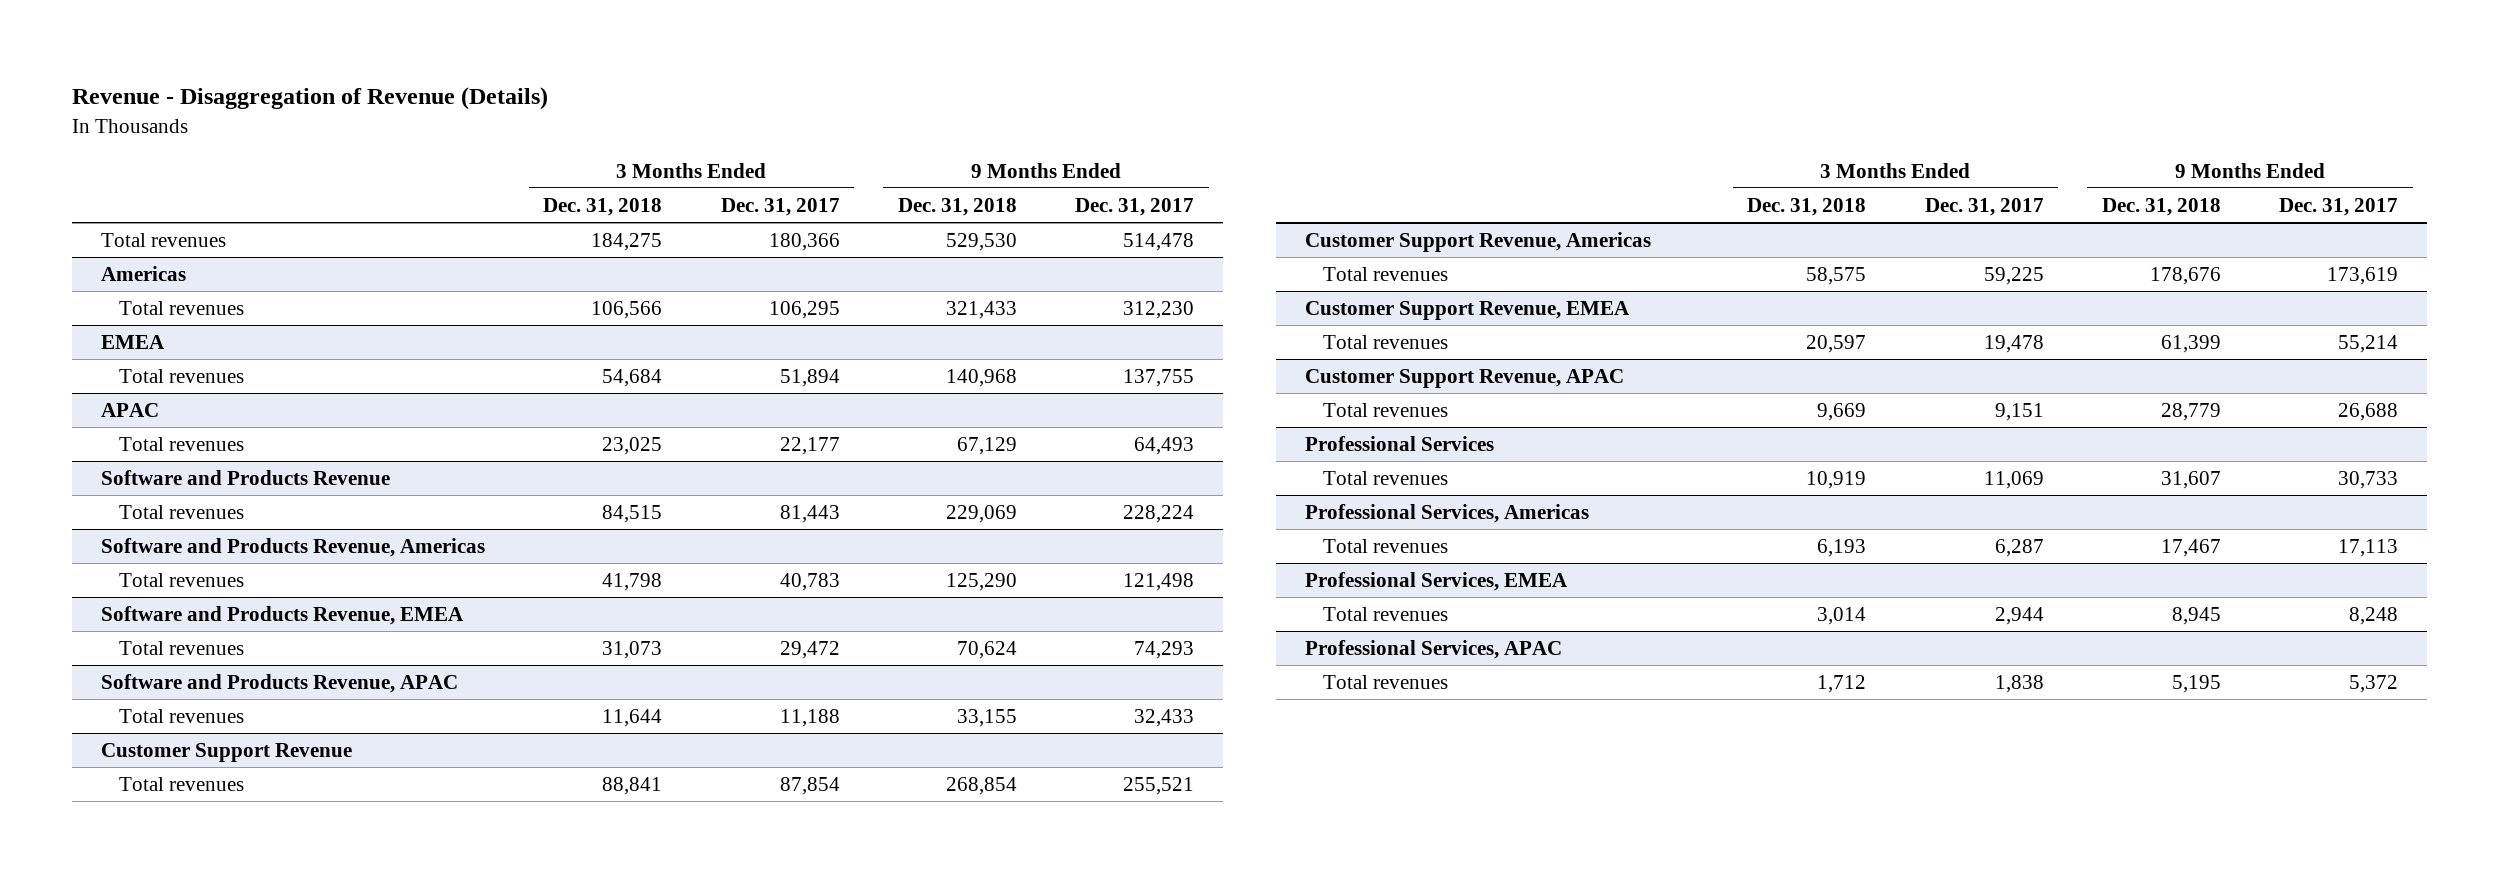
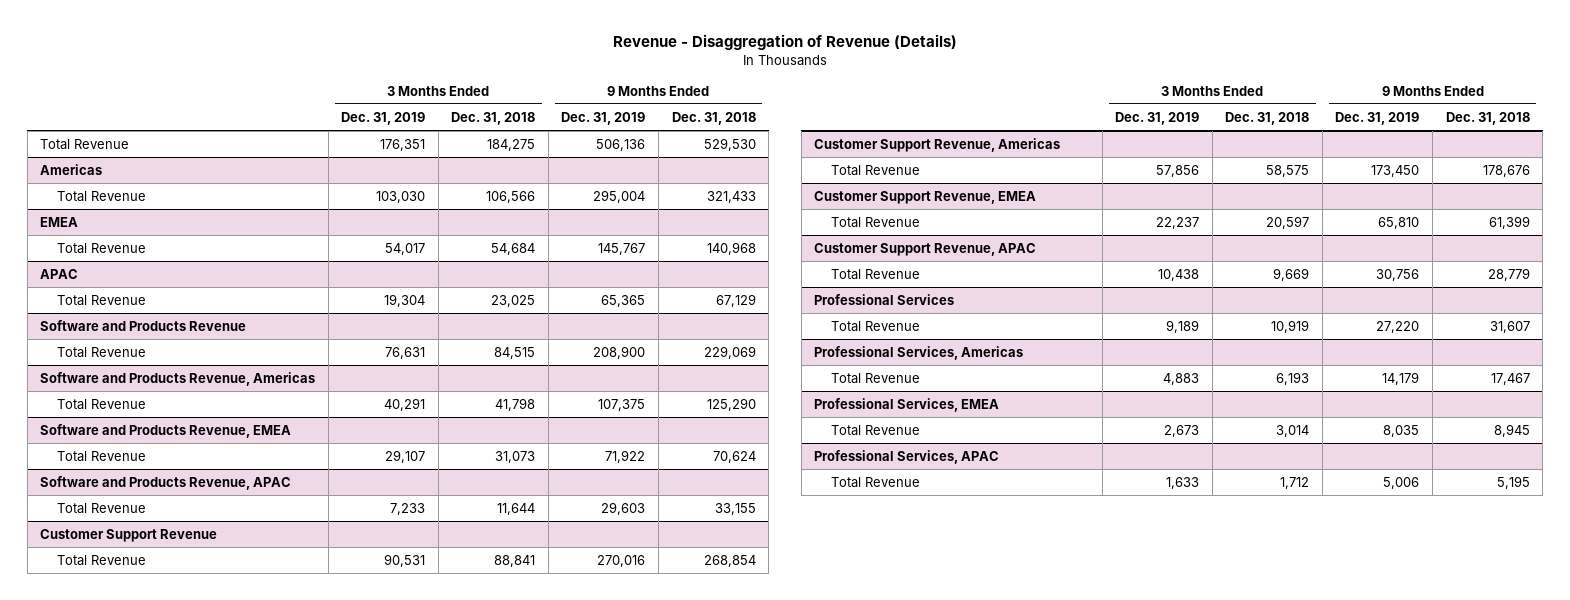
- | 3 Months Ended Dec. 31, 2018 | 3 Months Ended Dec. 31, 2017 | 9 Months Ended Dec. 31, 2018 | 9 Months Ended Dec. 31, 2017
+ | 3 Months Ended Dec. 31, 2019 | 3 Months Ended Dec. 31, 2018 | 9 Months Ended Dec. 31, 2019 | 9 Months Ended Dec. 31, 2018
- Total revenues | 184,275 | 180,366 | 529,530 | 514,478
+ Total Revenue | 176,351 | 184,275 | 506,136 | 529,530
@ Americas
- Total revenues | 106,566 | 106,295 | 321,433 | 312,230
+ Total Revenue | 103,030 | 106,566 | 295,004 | 321,433
@ EMEA
- Total revenues | 54,684 | 51,894 | 140,968 | 137,755
+ Total Revenue | 54,017 | 54,684 | 145,767 | 140,968
@ APAC
- Total revenues | 23,025 | 22,177 | 67,129 | 64,493
+ Total Revenue | 19,304 | 23,025 | 65,365 | 67,129
@ Software and Products Revenue
- Total revenues | 84,515 | 81,443 | 229,069 | 228,224
+ Total Revenue | 76,631 | 84,515 | 208,900 | 229,069
@ Software and Products Revenue, Americas
- Total revenues | 41,798 | 40,783 | 125,290 | 121,498
+ Total Revenue | 40,291 | 41,798 | 107,375 | 125,290
@ Software and Products Revenue, EMEA
- Total revenues | 31,073 | 29,472 | 70,624 | 74,293
+ Total Revenue | 29,107 | 31,073 | 71,922 | 70,624
@ Software and Products Revenue, APAC
- Total revenues | 11,644 | 11,188 | 33,155 | 32,433
+ Total Revenue | 7,233 | 11,644 | 29,603 | 33,155
@ Customer Support Revenue
- Total revenues | 88,841 | 87,854 | 268,854 | 255,521
+ Total Revenue | 90,531 | 88,841 | 270,016 | 268,854
@ Customer Support Revenue, Americas
- Total revenues | 58,575 | 59,225 | 178,676 | 173,619
+ Total Revenue | 57,856 | 58,575 | 173,450 | 178,676
@ Customer Support Revenue, EMEA
- Total revenues | 20,597 | 19,478 | 61,399 | 55,214
+ Total Revenue | 22,237 | 20,597 | 65,810 | 61,399
@ Customer Support Revenue, APAC
- Total revenues | 9,669 | 9,151 | 28,779 | 26,688
+ Total Revenue | 10,438 | 9,669 | 30,756 | 28,779
@ Professional Services
- Total revenues | 10,919 | 11,069 | 31,607 | 30,733
+ Total Revenue | 9,189 | 10,919 | 27,220 | 31,607
@ Professional Services, Americas
- Total revenues | 6,193 | 6,287 | 17,467 | 17,113
+ Total Revenue | 4,883 | 6,193 | 14,179 | 17,467
@ Professional Services, EMEA
- Total revenues | 3,014 | 2,944 | 8,945 | 8,248
+ Total Revenue | 2,673 | 3,014 | 8,035 | 8,945
@ Professional Services, APAC
- Total revenues | 1,712 | 1,838 | 5,195 | 5,372
+ Total Revenue | 1,633 | 1,712 | 5,006 | 5,195

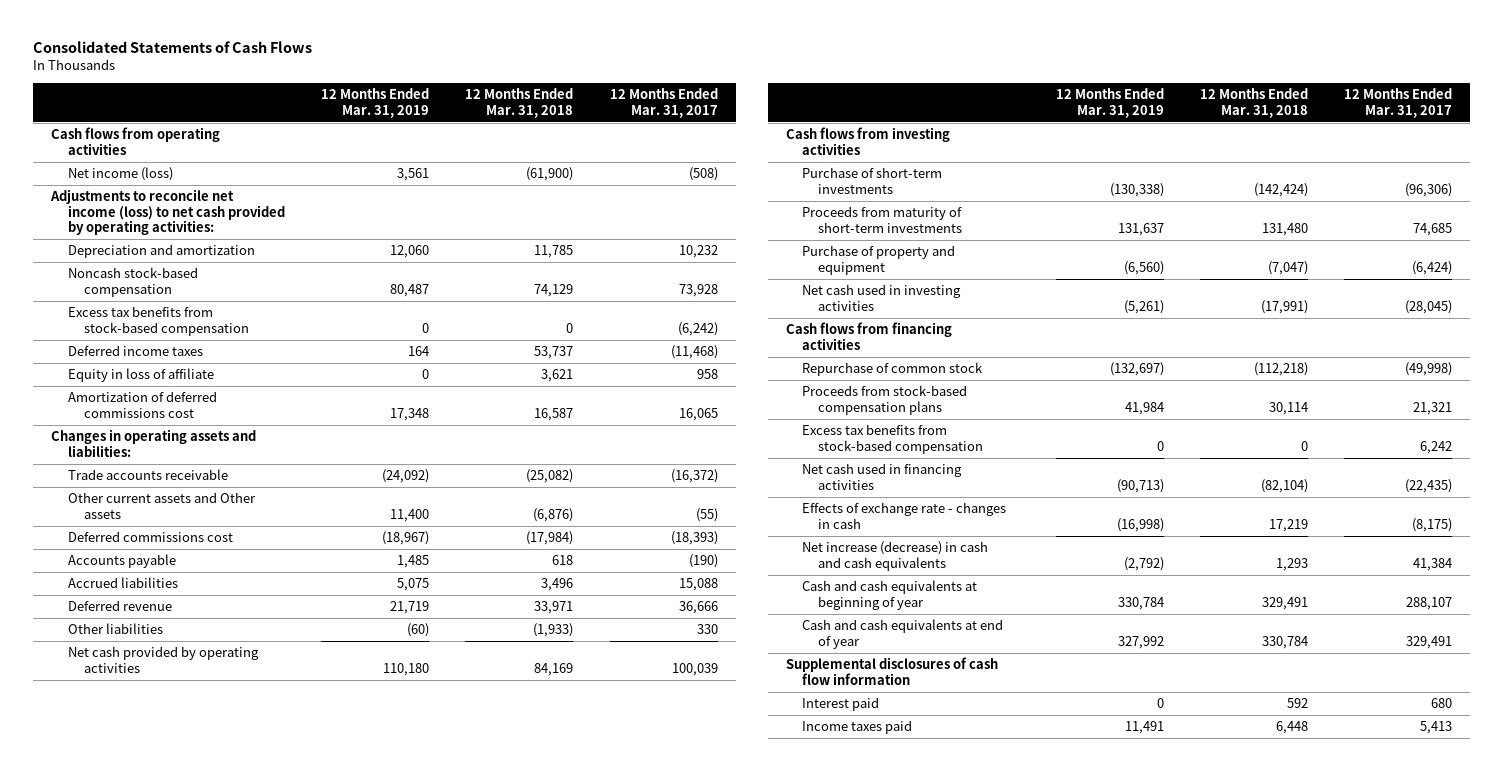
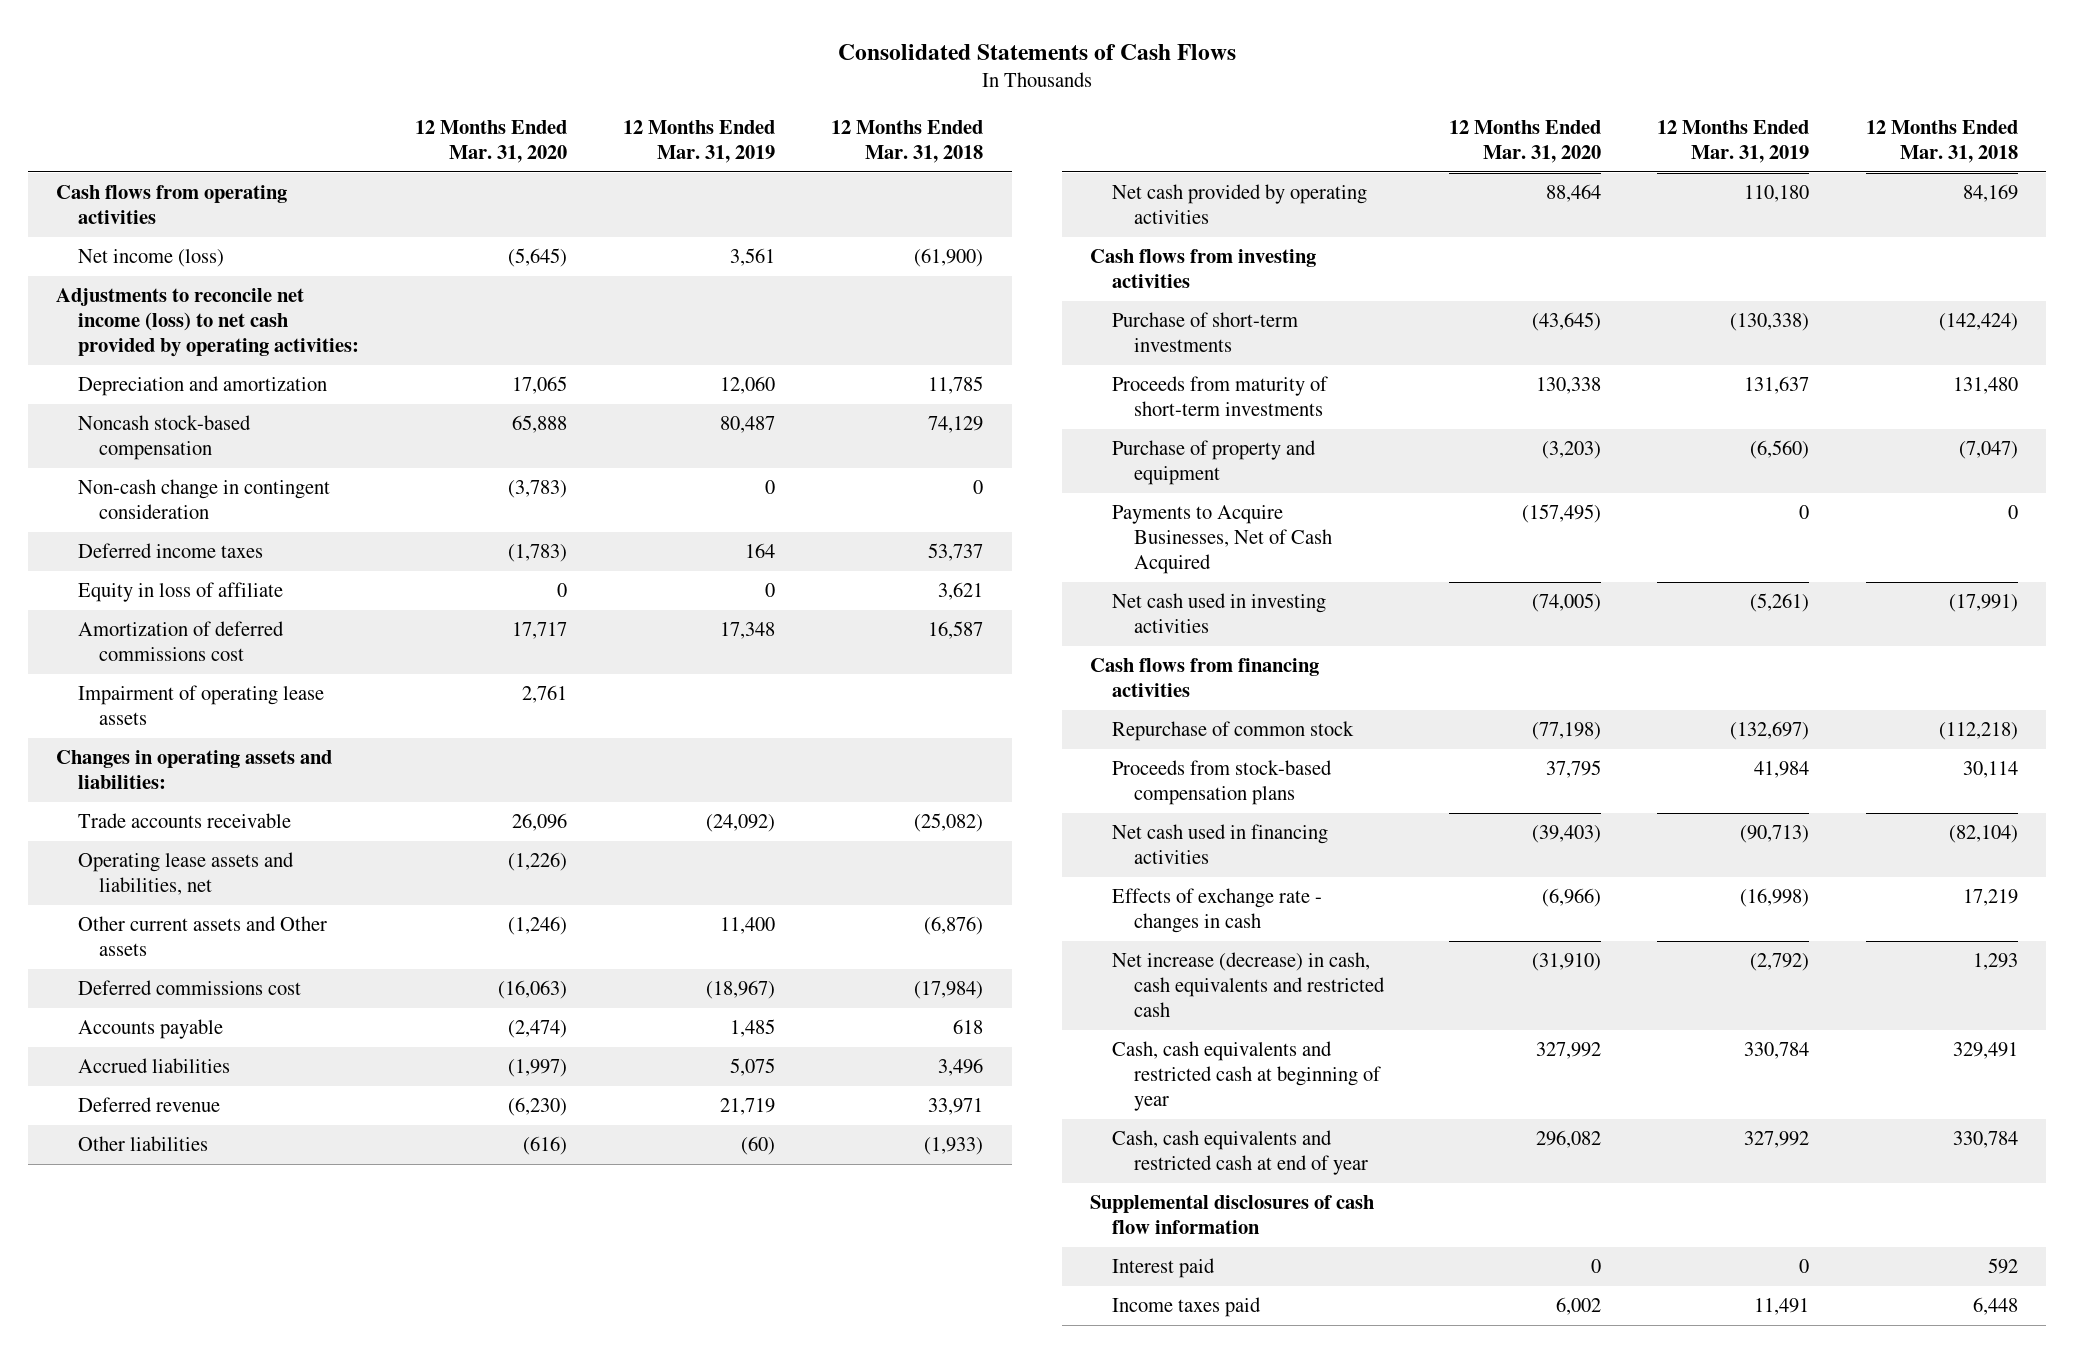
- | 12 Months Ended Mar. 31, 2019 | 12 Months Ended Mar. 31, 2018 | 12 Months Ended Mar. 31, 2017
+ | 12 Months Ended Mar. 31, 2020 | 12 Months Ended Mar. 31, 2019 | 12 Months Ended Mar. 31, 2018
- Excess tax benefits from stock-based compensation | 0 | 0 | (6,242)
+ Non-cash change in contingent consideration | (3,783) | 0 | 0
+ Impairment of operating lease assets | 2,761 | |
+ Operating lease assets and liabilities, net | (1,226) | |
+ Payments to Acquire Businesses, Net of Cash Acquired | (157,495) | 0 | 0
- Excess tax benefits from stock-based compensation | 0 | 0 | 6,242
- Net increase (decrease) in cash and cash equivalents | (2,792) | 1,293 | 41,384
- Cash and cash equivalents at beginning of year | 330,784 | 329,491 | 288,107
- Cash and cash equivalents at end of year | 327,992 | 330,784 | 329,491
+ Net increase (decrease) in cash, cash equivalents and restricted cash | (31,910) | (2,792) | 1,293
+ Cash, cash equivalents and restricted cash at beginning of year | 327,992 | 330,784 | 329,491
+ Cash, cash equivalents and restricted cash at end of year | 296,082 | 327,992 | 330,784

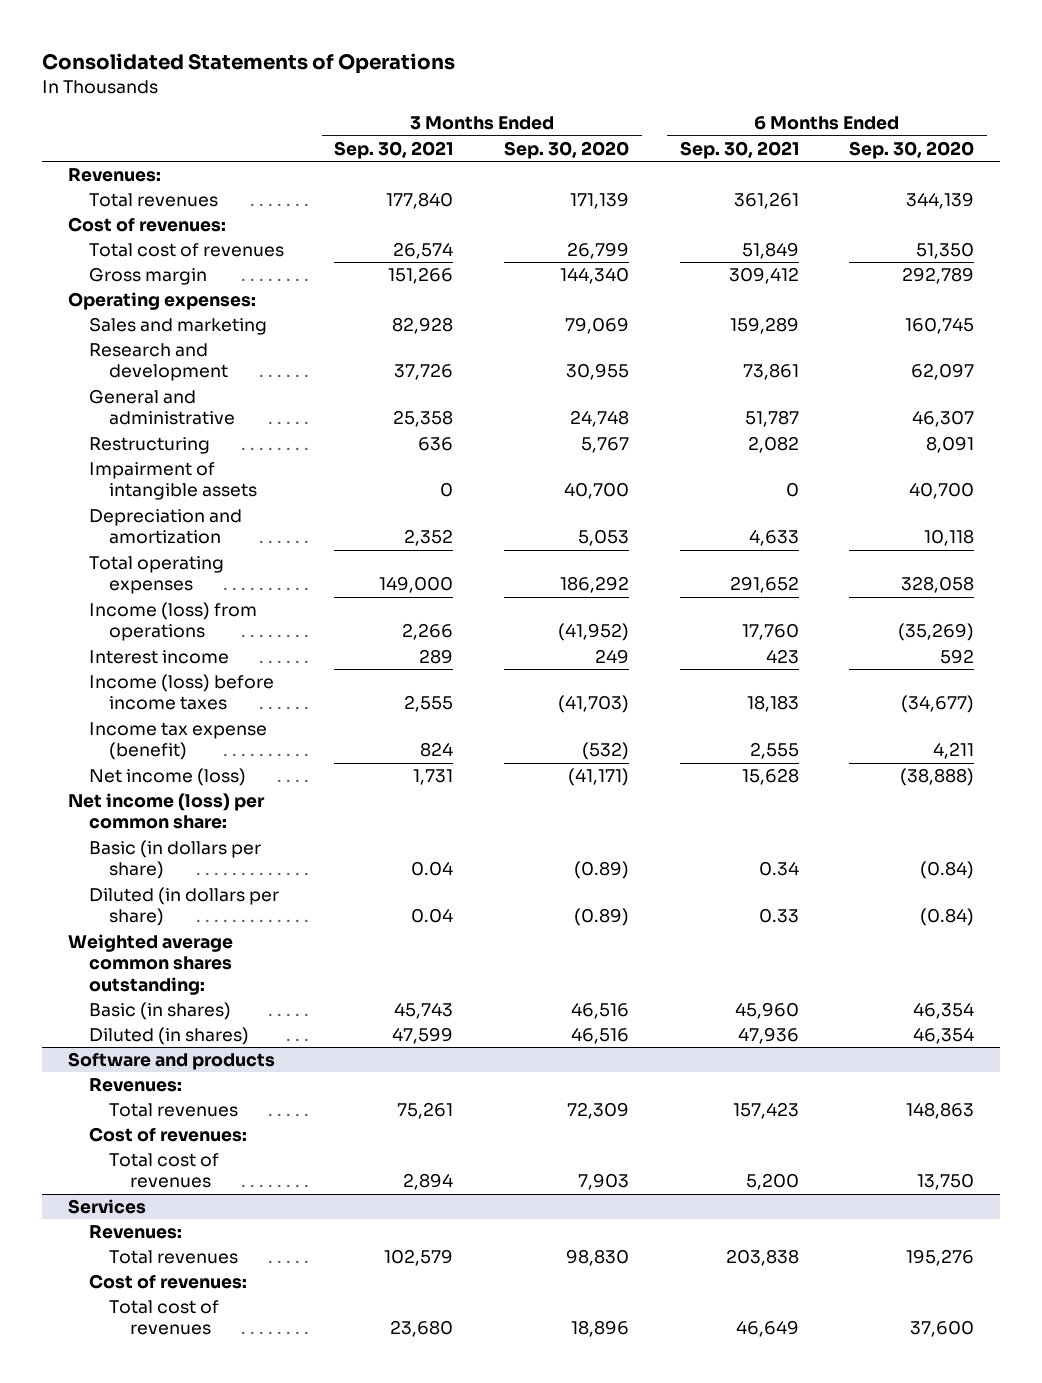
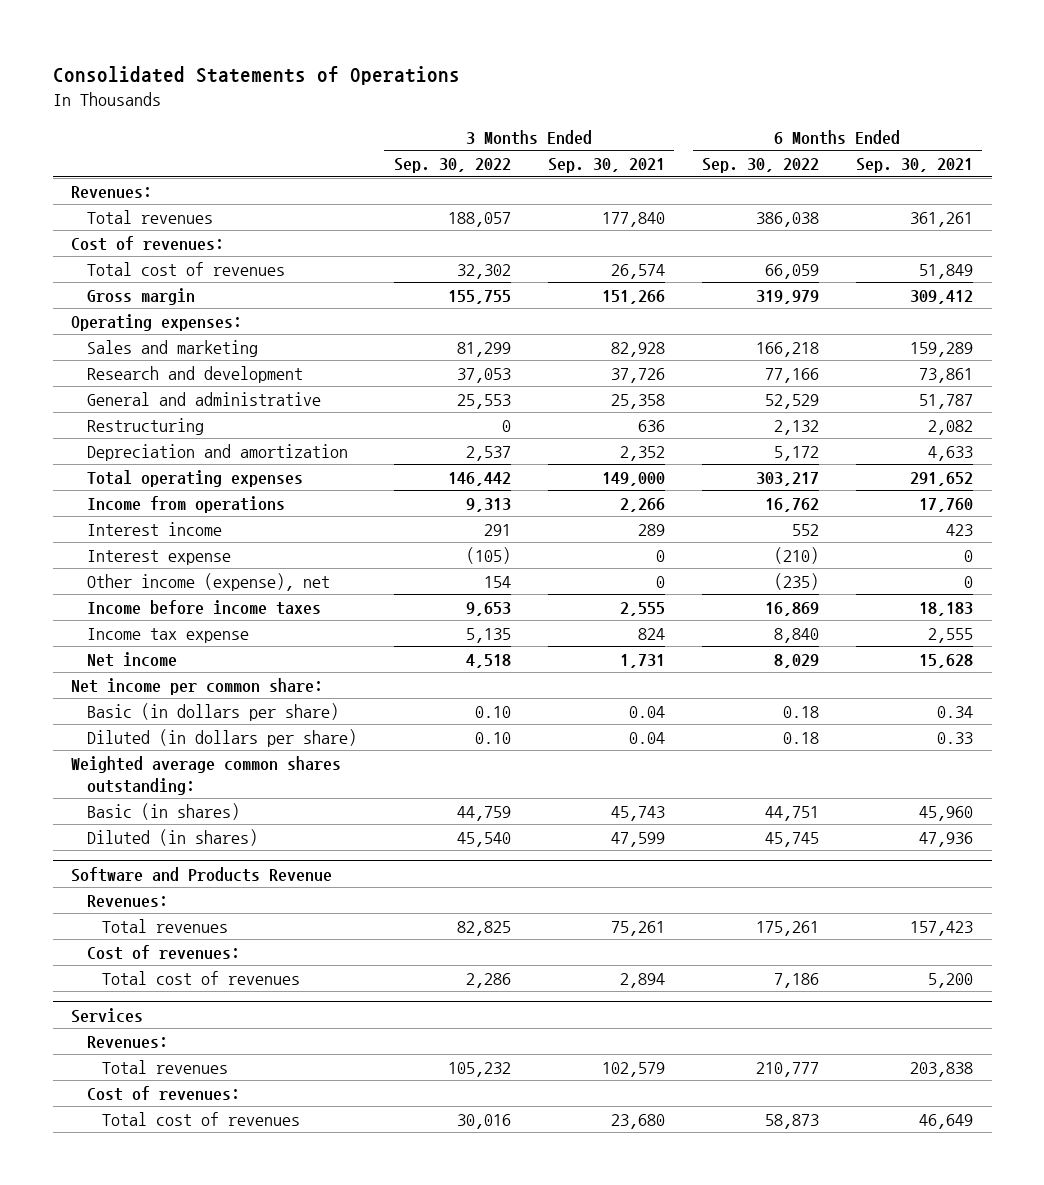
- | 3 Months Ended Sep. 30, 2021 | 3 Months Ended Sep. 30, 2020 | 6 Months Ended Sep. 30, 2021 | 6 Months Ended Sep. 30, 2020
+ | 3 Months Ended Sep. 30, 2022 | 3 Months Ended Sep. 30, 2021 | 6 Months Ended Sep. 30, 2022 | 6 Months Ended Sep. 30, 2021
- Impairment of intangible assets | 0 | 40,700 | 0 | 40,700
- Income (loss) from operations | 2,266 | (41,952) | 17,760 | (35,269)
+ Income from operations | 9,313 | 2,266 | 16,762 | 17,760
- Income (loss) before income taxes | 2,555 | (41,703) | 18,183 | (34,677)
- Income tax expense (benefit) | 824 | (532) | 2,555 | 4,211
- Net income (loss) | 1,731 | (41,171) | 15,628 | (38,888)
- Net income (loss) per common share:
+ Interest expense | (105) | 0 | (210) | 0
+ Other income (expense), net | 154 | 0 | (235) | 0
+ Income before income taxes | 9,653 | 2,555 | 16,869 | 18,183
+ Income tax expense | 5,135 | 824 | 8,840 | 2,555
+ Net income | 4,518 | 1,731 | 8,029 | 15,628
+ Net income per common share:
- Software and products
+ Software and Products Revenue

